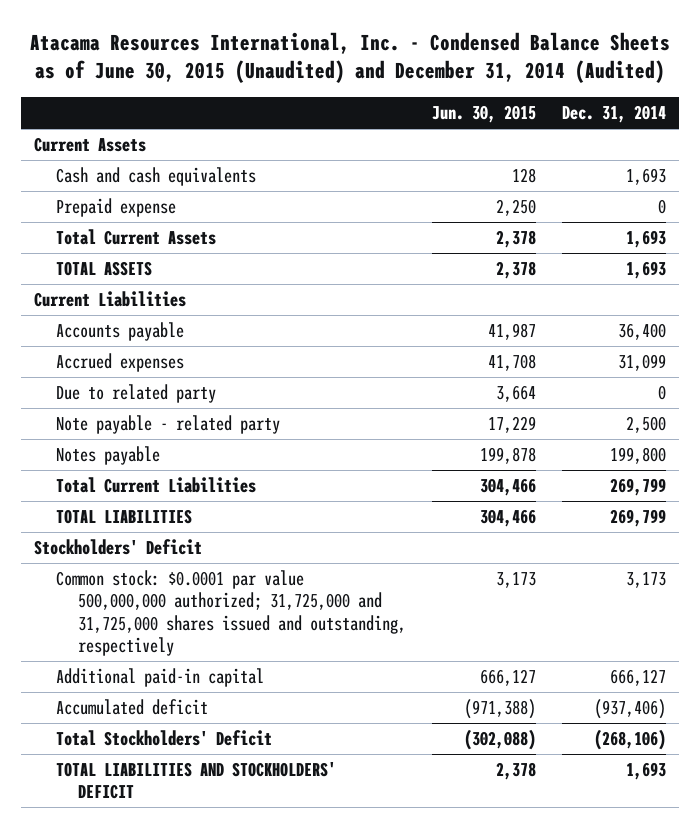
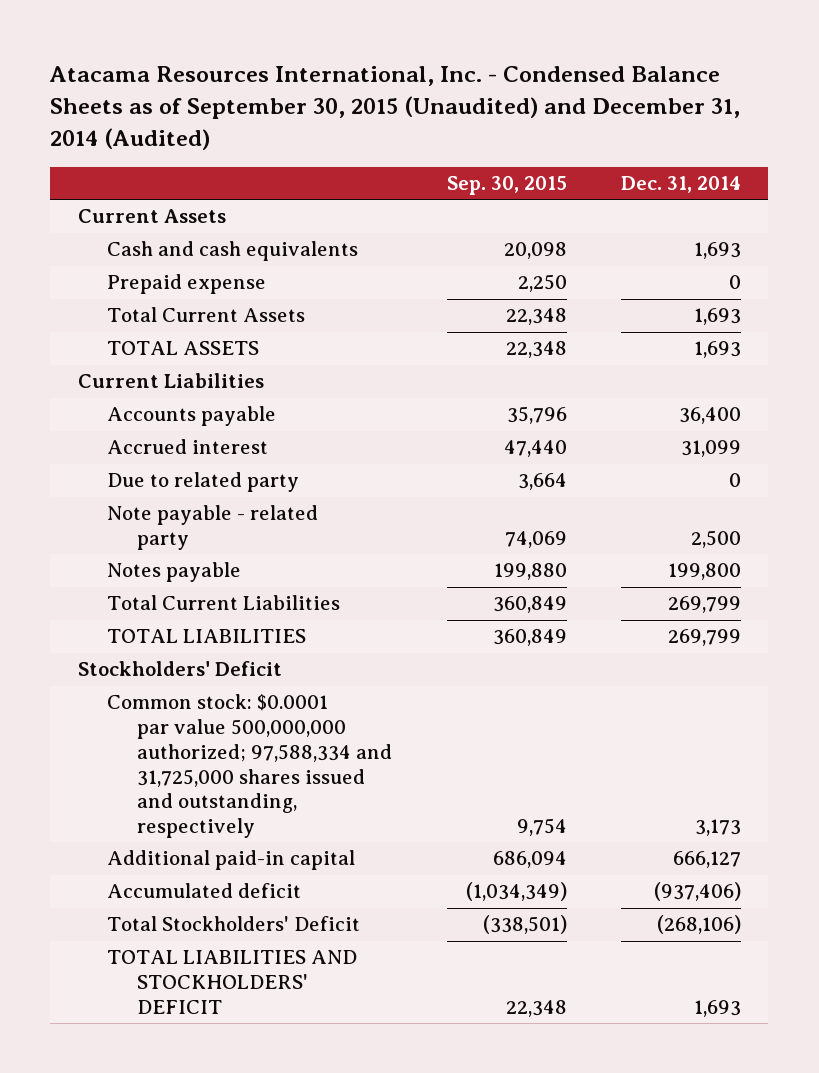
- Atacama Resources International, Inc. - Condensed Balance Sheets as of June 30, 2015 (Unaudited) and December 31, 2014 (Audited)
+ Atacama Resources International, Inc. - Condensed Balance Sheets as of September 30, 2015 (Unaudited) and December 31, 2014 (Audited)
- | Jun. 30, 2015 | Dec. 31, 2014
+ | Sep. 30, 2015 | Dec. 31, 2014
- Accrued expenses | 41,708 | 31,099
+ Accrued interest | 47,440 | 31,099
- Common stock: $0.0001 par value 500,000,000 authorized; 31,725,000 and 31,725,000 shares issued and outstanding, respectively | 3,173 | 3,173
+ Common stock: $0.0001 par value 500,000,000 authorized; 97,588,334 and 31,725,000 shares issued and outstanding, respectively | 9,754 | 3,173

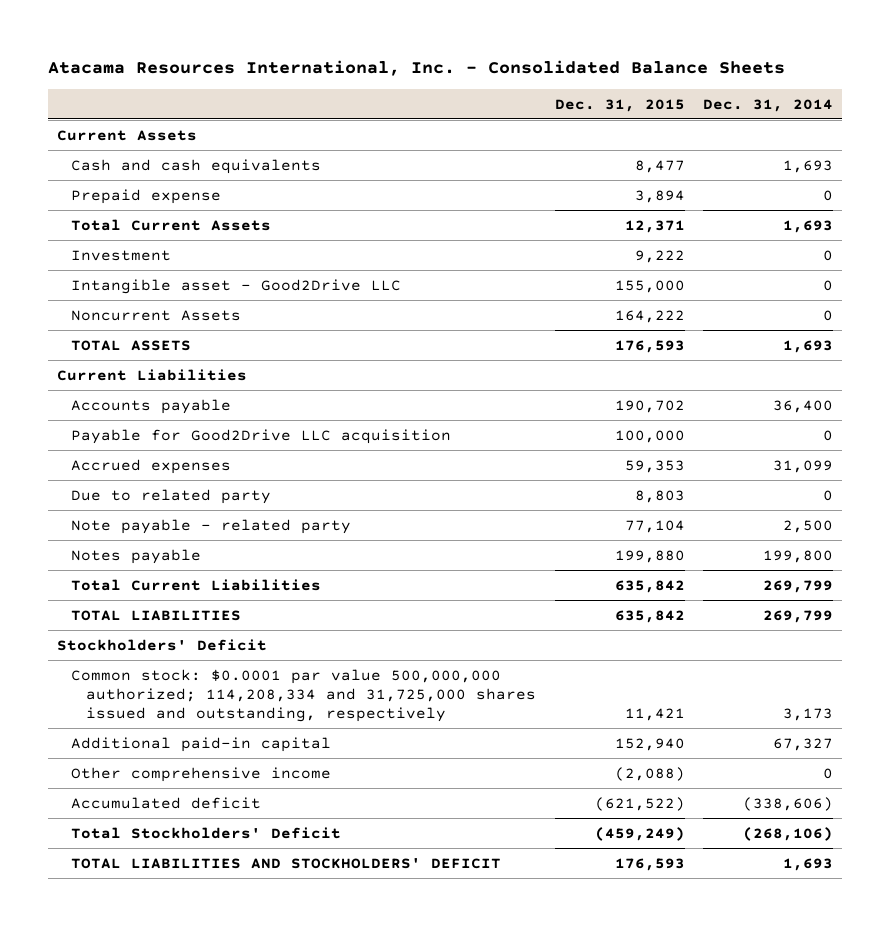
- Atacama Resources International, Inc. - Condensed Balance Sheets as of September 30, 2015 (Unaudited) and December 31, 2014 (Audited)
+ Atacama Resources International, Inc. - Consolidated Balance Sheets
- | Sep. 30, 2015 | Dec. 31, 2014
+ | Dec. 31, 2015 | Dec. 31, 2014
+ Investment | 9,222 | 0
+ Intangible asset - Good2Drive LLC | 155,000 | 0
+ Noncurrent Assets | 164,222 | 0
- Accrued interest | 47,440 | 31,099
+ Payable for Good2Drive LLC acquisition | 100,000 | 0
+ Accrued expenses | 59,353 | 31,099
- Common stock: $0.0001 par value 500,000,000 authorized; 97,588,334 and 31,725,000 shares issued and outstanding, respectively | 9,754 | 3,173
- Additional paid-in capital | 686,094 | 666,127
- Accumulated deficit | (1,034,349) | (937,406)
+ Common stock: $0.0001 par value 500,000,000 authorized; 114,208,334 and 31,725,000 shares issued and outstanding, respectively | 11,421 | 3,173
+ Additional paid-in capital | 152,940 | 67,327
+ Other comprehensive income | (2,088) | 0
+ Accumulated deficit | (621,522) | (338,606)

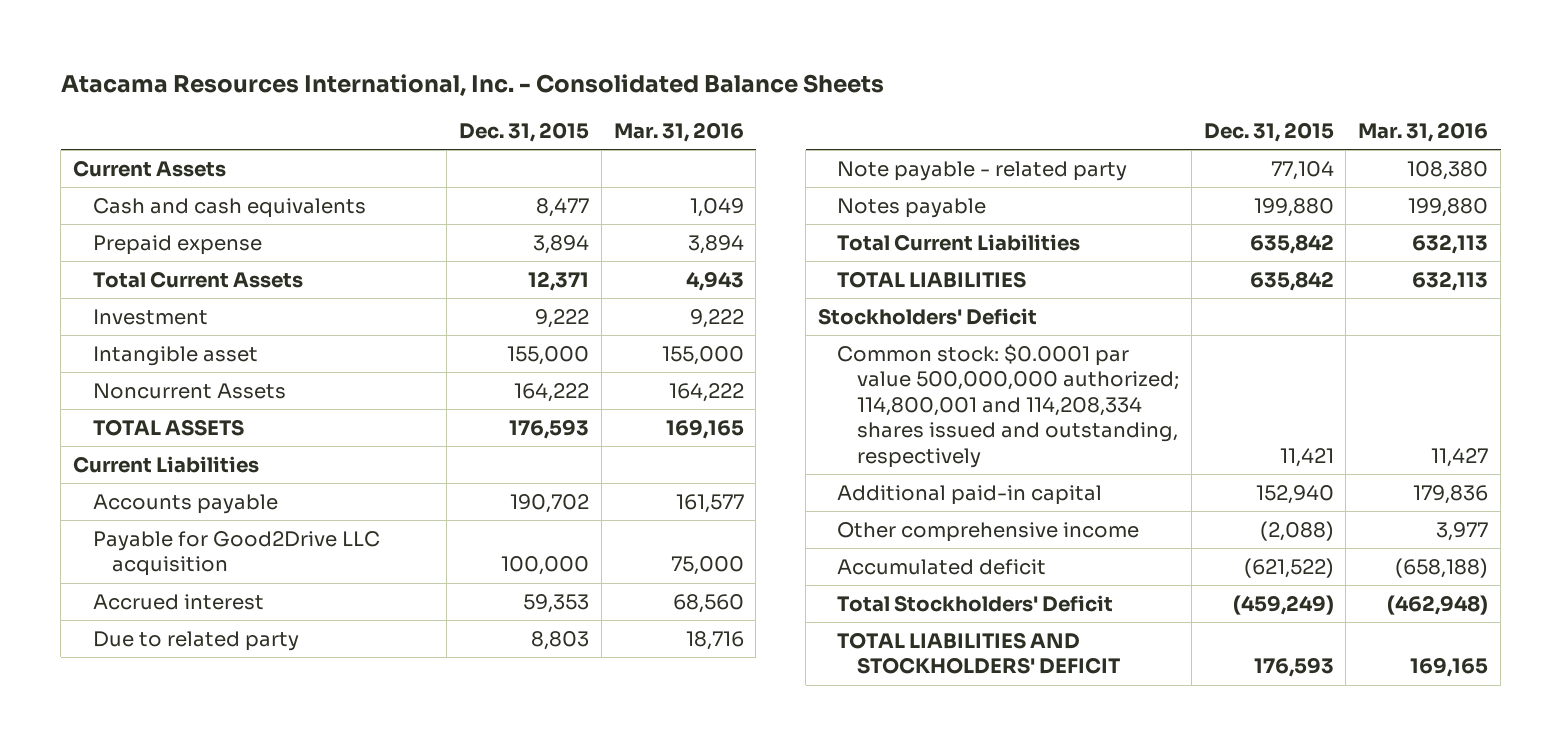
- | Dec. 31, 2015 | Dec. 31, 2014
+ | Dec. 31, 2015 | Mar. 31, 2016
- Intangible asset - Good2Drive LLC | 155,000 | 0
+ Intangible asset | 155,000 | 155,000
- Accrued expenses | 59,353 | 31,099
+ Accrued interest | 59,353 | 68,560
- Common stock: $0.0001 par value 500,000,000 authorized; 114,208,334 and 31,725,000 shares issued and outstanding, respectively | 11,421 | 3,173
+ Common stock: $0.0001 par value 500,000,000 authorized; 114,800,001 and 114,208,334 shares issued and outstanding, respectively | 11,421 | 11,427

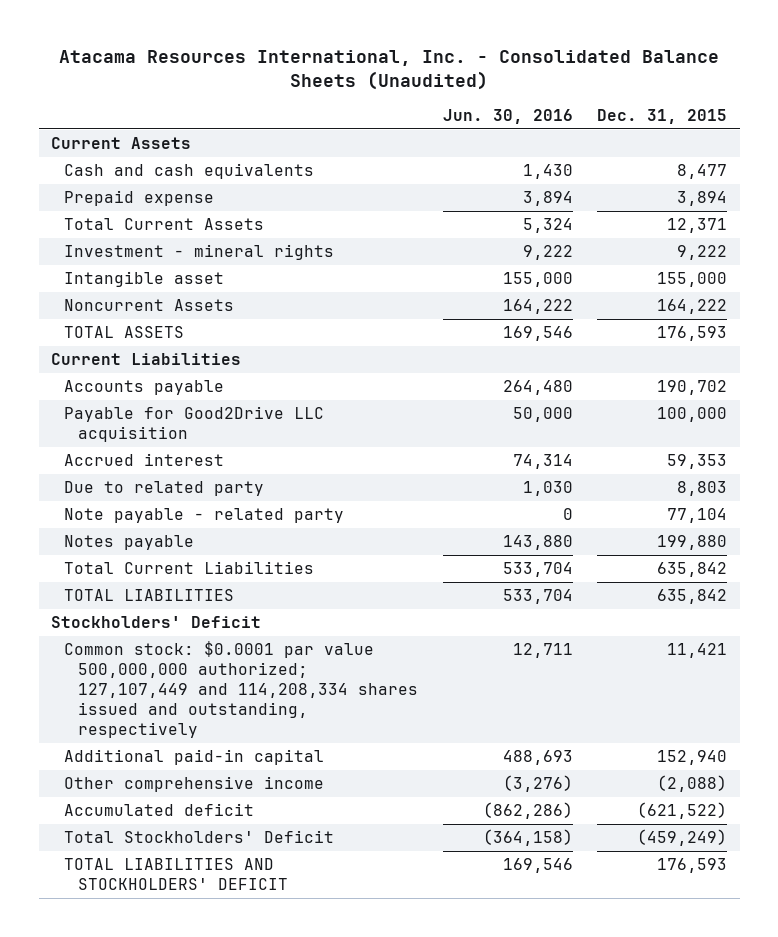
- Atacama Resources International, Inc. - Consolidated Balance Sheets
+ Atacama Resources International, Inc. - Consolidated Balance Sheets (Unaudited)
- | Dec. 31, 2015 | Mar. 31, 2016
+ | Jun. 30, 2016 | Dec. 31, 2015
- Investment | 9,222 | 9,222
+ Investment - mineral rights | 9,222 | 9,222
- Common stock: $0.0001 par value 500,000,000 authorized; 114,800,001 and 114,208,334 shares issued and outstanding, respectively | 11,421 | 11,427
+ Common stock: $0.0001 par value 500,000,000 authorized; 127,107,449 and 114,208,334 shares issued and outstanding, respectively | 12,711 | 11,421

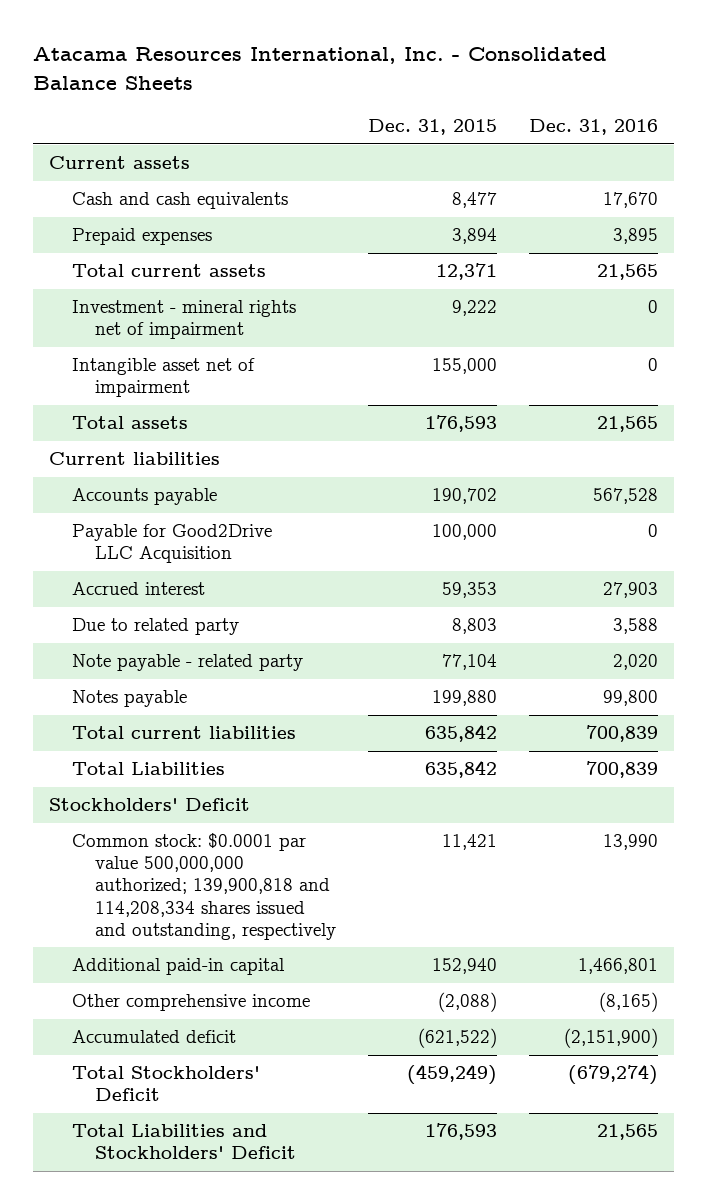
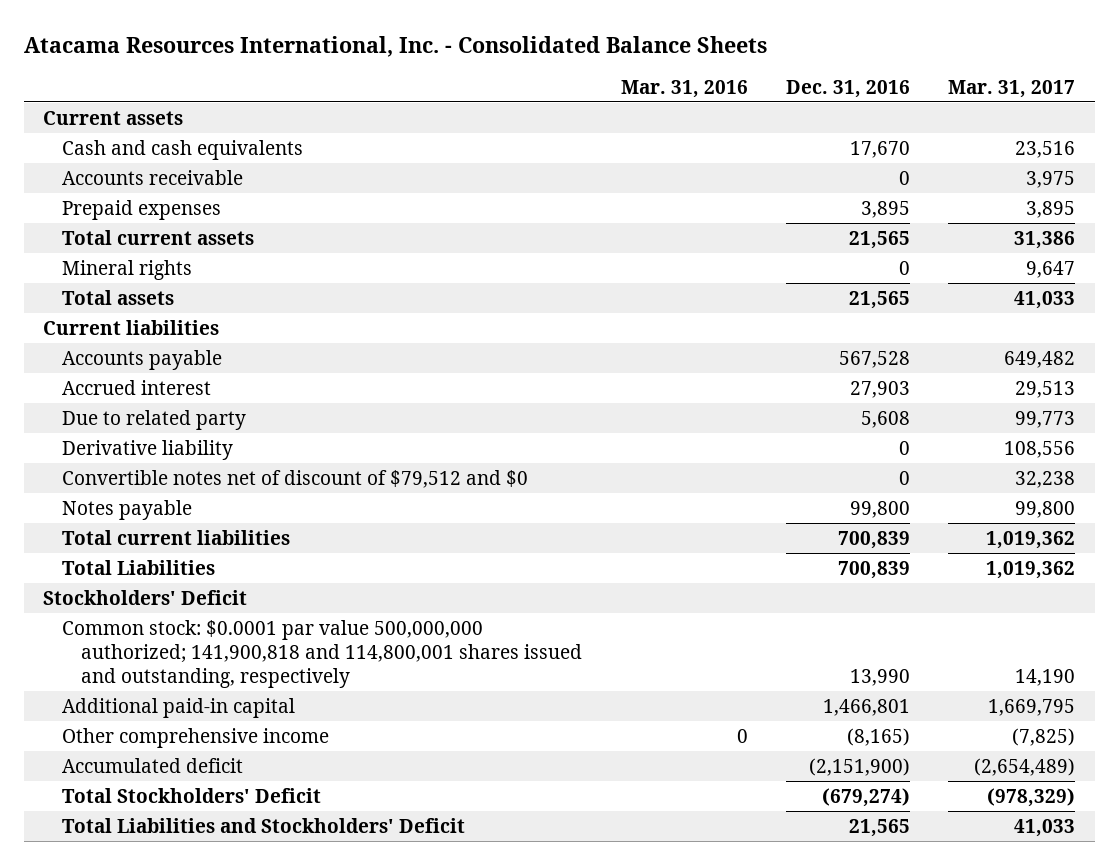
- | Dec. 31, 2015 | Dec. 31, 2016
+ | Mar. 31, 2016 | Dec. 31, 2016 | Mar. 31, 2017
+ Accounts receivable | | 0 | 3,975
- Investment - mineral rights net of impairment | 9,222 | 0
- Intangible asset net of impairment | 155,000 | 0
+ Mineral rights | | 0 | 9,647
- Payable for Good2Drive LLC Acquisition | 100,000 | 0
- Due to related party | 8,803 | 3,588
- Note payable - related party | 77,104 | 2,020
+ Due to related party | | 5,608 | 99,773
+ Derivative liability | | 0 | 108,556
+ Convertible notes net of discount of $79,512 and $0 | | 0 | 32,238
- Common stock: $0.0001 par value 500,000,000 authorized; 139,900,818 and 114,208,334 shares issued and outstanding, respectively | 11,421 | 13,990
+ Common stock: $0.0001 par value 500,000,000 authorized; 141,900,818 and 114,800,001 shares issued and outstanding, respectively | | 13,990 | 14,190

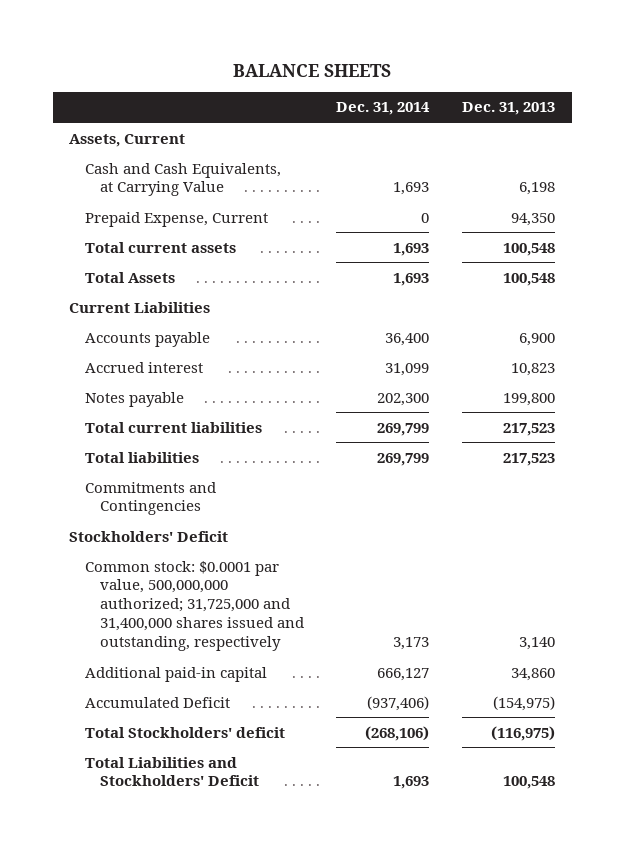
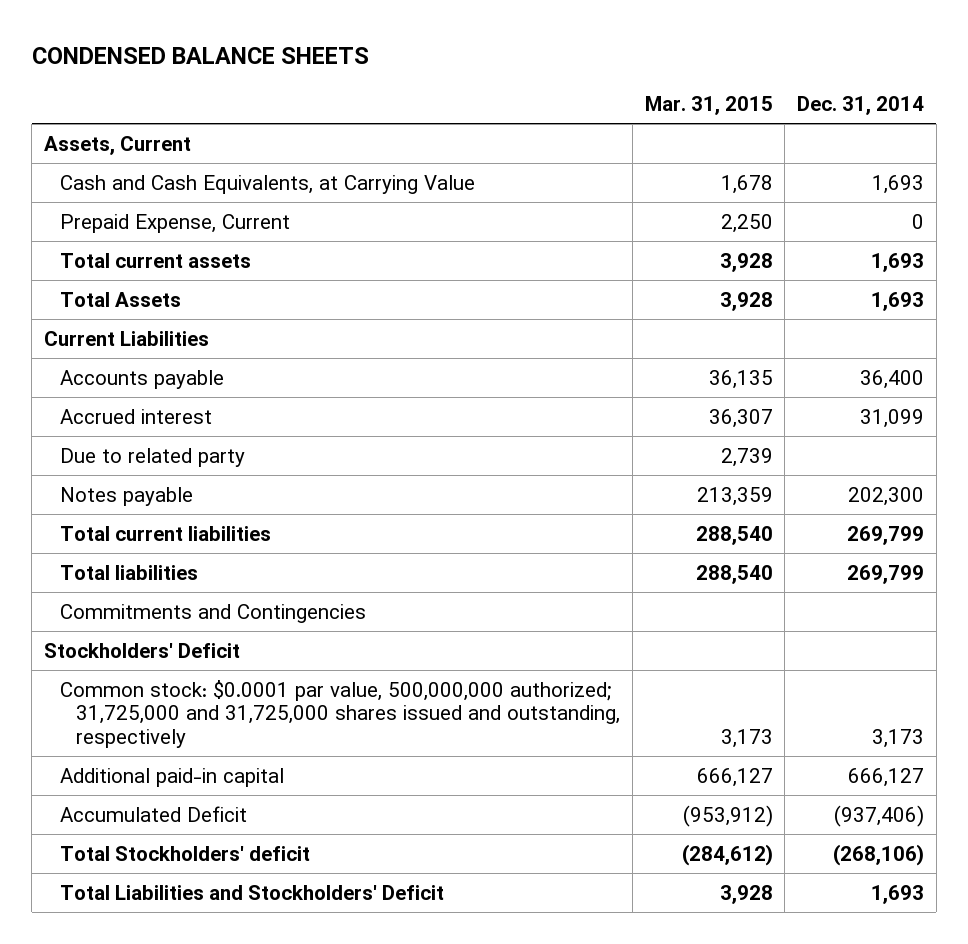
- BALANCE SHEETS
+ CONDENSED BALANCE SHEETS
- | Dec. 31, 2014 | Dec. 31, 2013
+ | Mar. 31, 2015 | Dec. 31, 2014
+ Due to related party | 2,739 |
- Common stock: $0.0001 par value, 500,000,000 authorized; 31,725,000 and 31,400,000 shares issued and outstanding, respectively | 3,173 | 3,140
+ Common stock: $0.0001 par value, 500,000,000 authorized; 31,725,000 and 31,725,000 shares issued and outstanding, respectively | 3,173 | 3,173

